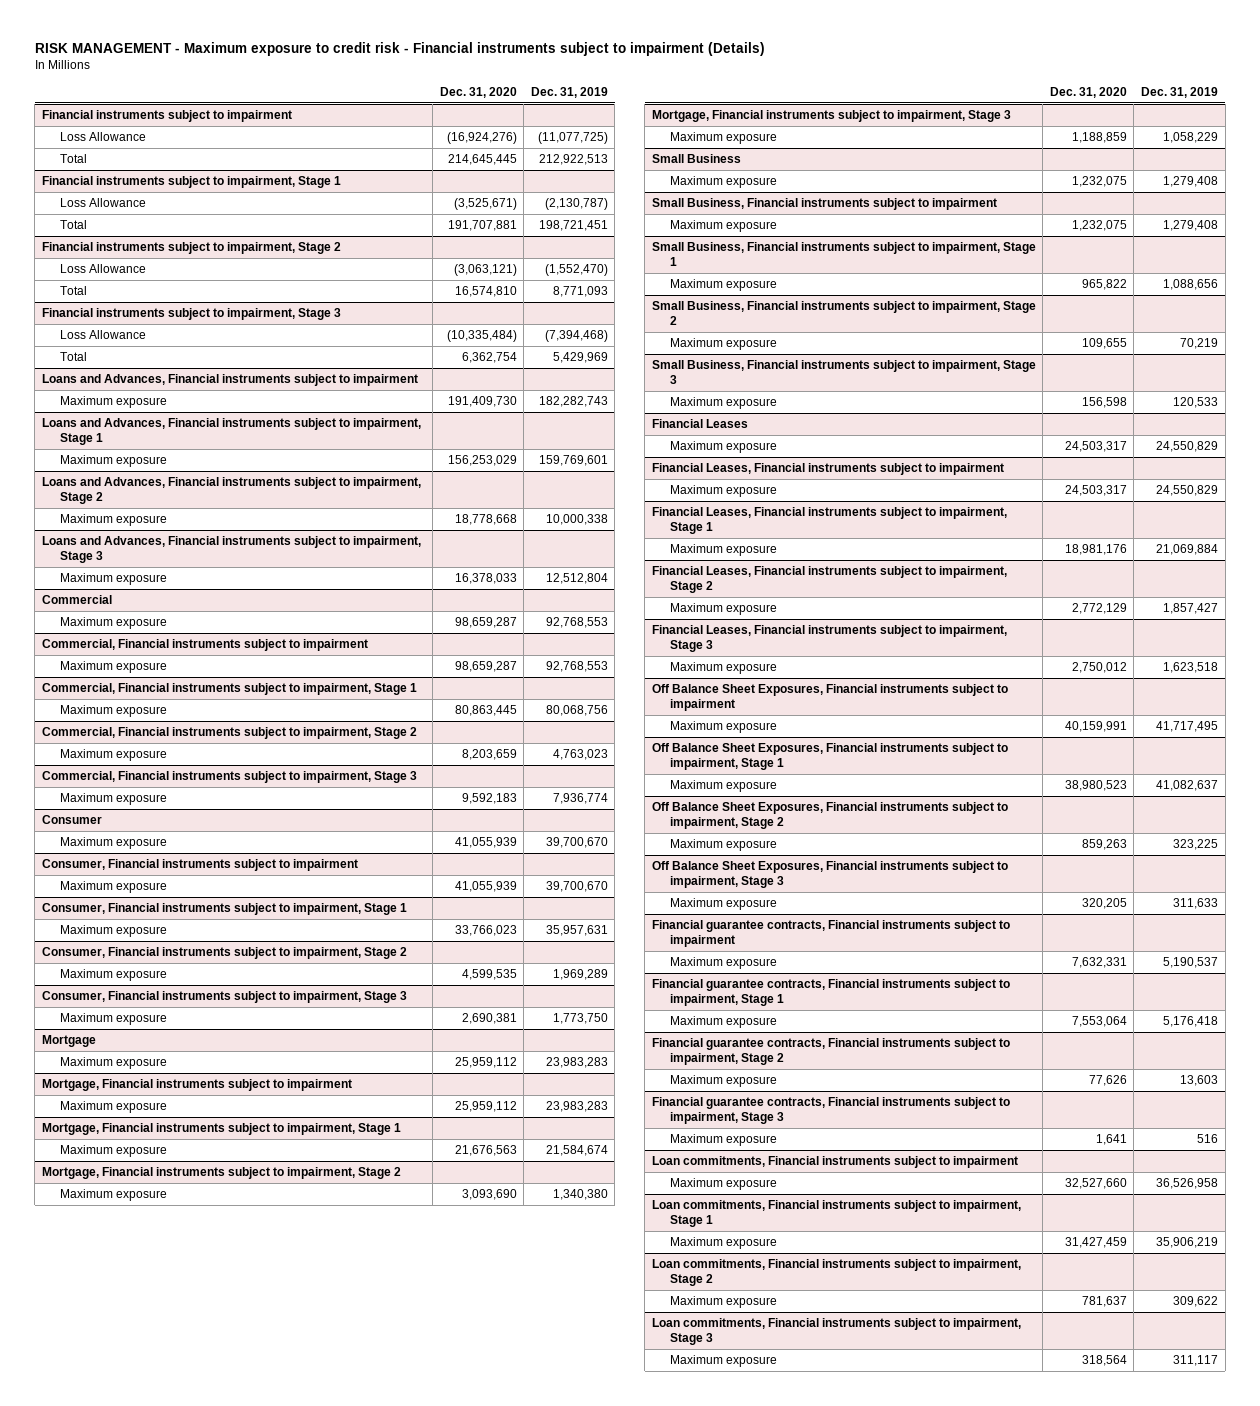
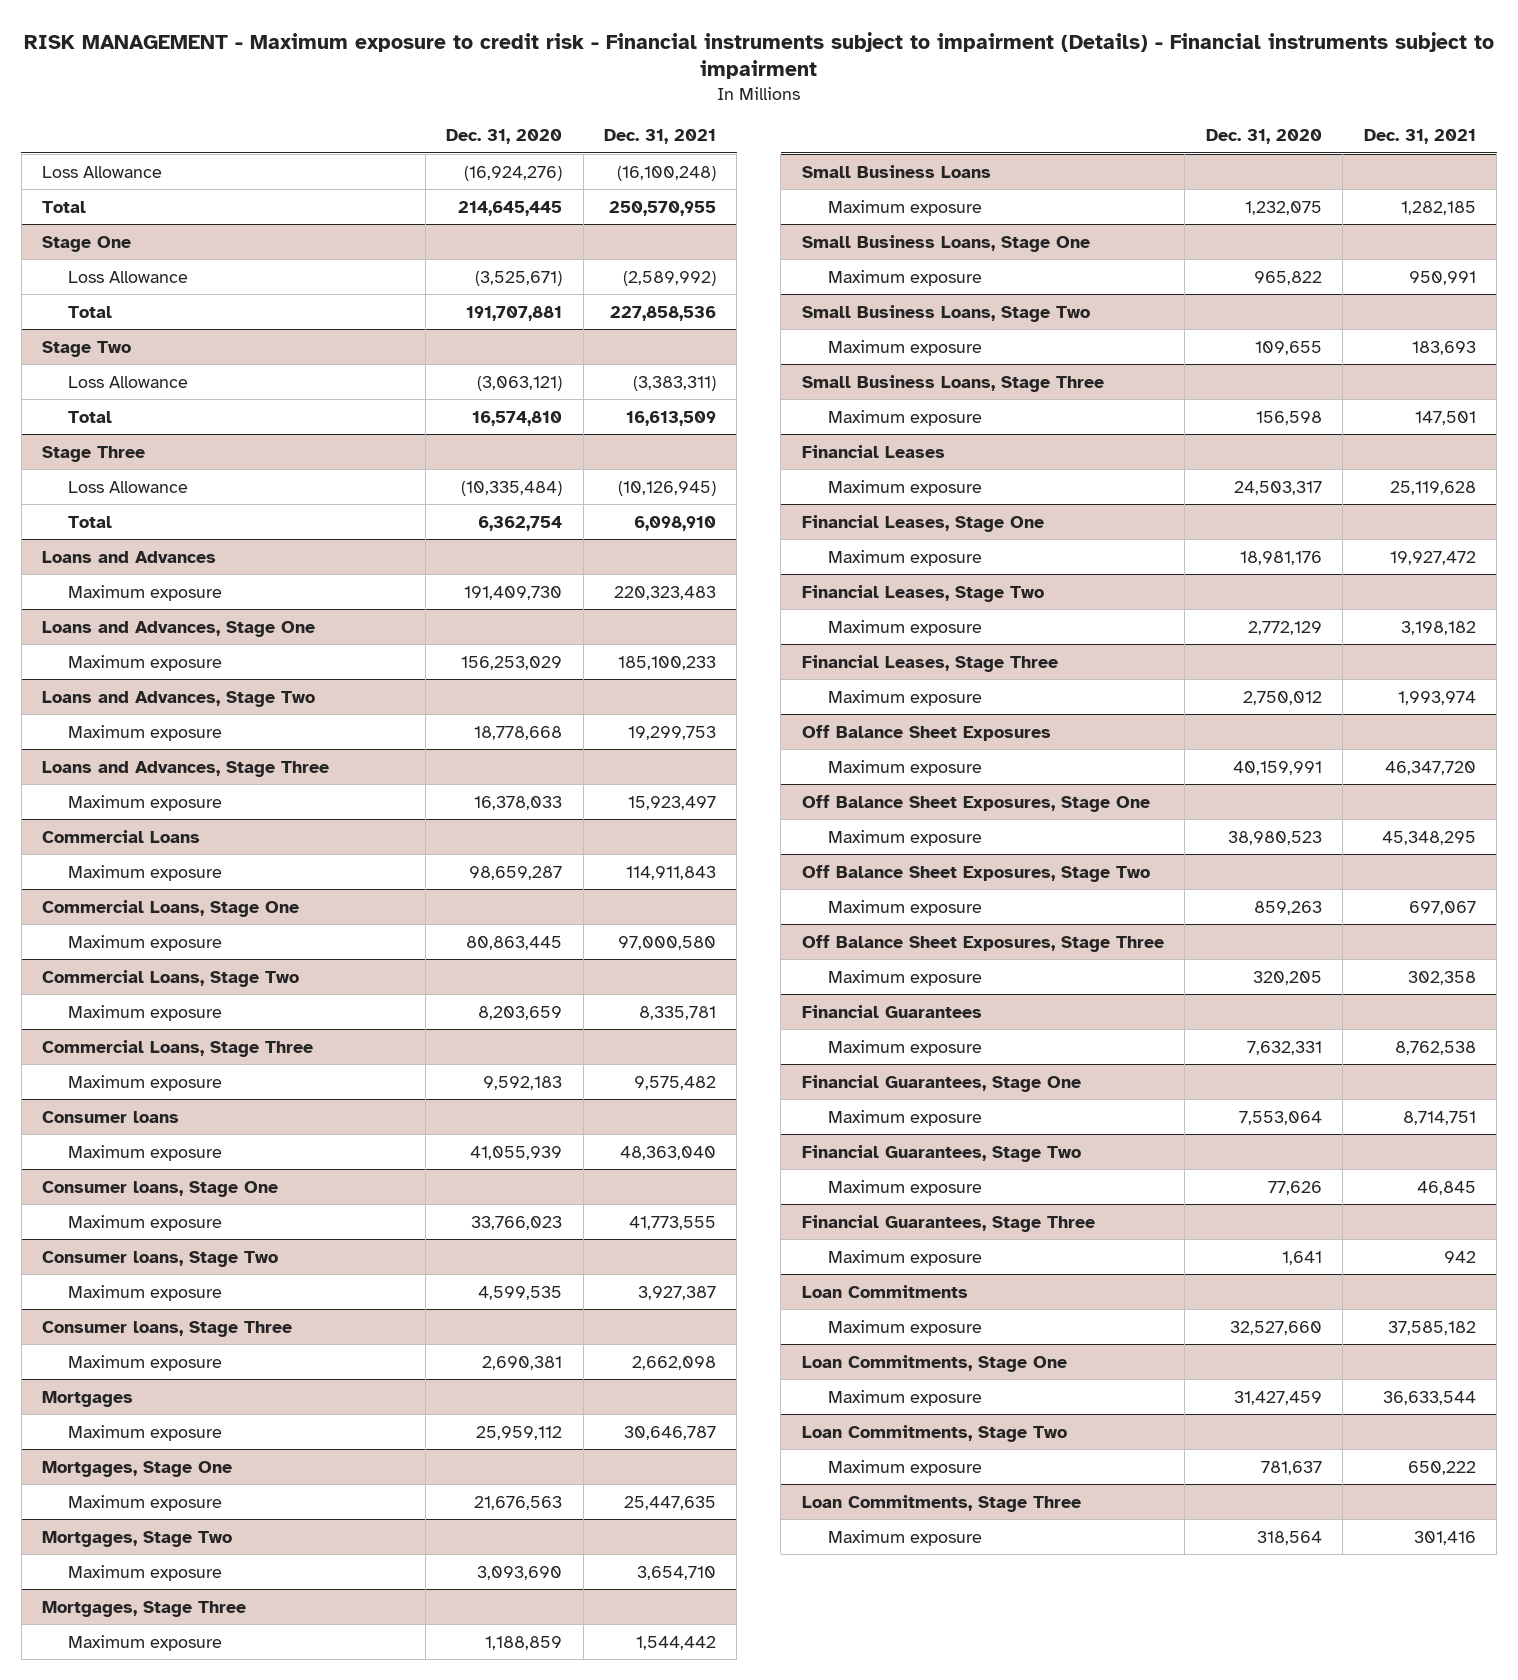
- RISK MANAGEMENT - Maximum exposure to credit risk - Financial instruments subject to impairment (Details)
+ RISK MANAGEMENT - Maximum exposure to credit risk - Financial instruments subject to impairment (Details) - Financial instruments subject to impairment
- | Dec. 31, 2020 | Dec. 31, 2019
+ | Dec. 31, 2020 | Dec. 31, 2021
- Financial instruments subject to impairment
- Financial instruments subject to impairment, Stage 1
+ Stage One
- Financial instruments subject to impairment, Stage 2
+ Stage Two
- Financial instruments subject to impairment, Stage 3
+ Stage Three
- Loans and Advances, Financial instruments subject to impairment
+ Loans and Advances
- Loans and Advances, Financial instruments subject to impairment, Stage 1
+ Loans and Advances, Stage One
- Loans and Advances, Financial instruments subject to impairment, Stage 2
+ Loans and Advances, Stage Two
- Loans and Advances, Financial instruments subject to impairment, Stage 3
+ Loans and Advances, Stage Three
- Commercial
- Maximum exposure | 98,659,287 | 92,768,553
- Commercial, Financial instruments subject to impairment
+ Commercial Loans
- Commercial, Financial instruments subject to impairment, Stage 1
+ Commercial Loans, Stage One
- Commercial, Financial instruments subject to impairment, Stage 2
+ Commercial Loans, Stage Two
- Commercial, Financial instruments subject to impairment, Stage 3
+ Commercial Loans, Stage Three
- Consumer
- Maximum exposure | 41,055,939 | 39,700,670
- Consumer, Financial instruments subject to impairment
+ Consumer loans
- Consumer, Financial instruments subject to impairment, Stage 1
+ Consumer loans, Stage One
- Consumer, Financial instruments subject to impairment, Stage 2
+ Consumer loans, Stage Two
- Consumer, Financial instruments subject to impairment, Stage 3
+ Consumer loans, Stage Three
- Mortgage
- Maximum exposure | 25,959,112 | 23,983,283
- Mortgage, Financial instruments subject to impairment
+ Mortgages
- Mortgage, Financial instruments subject to impairment, Stage 1
+ Mortgages, Stage One
- Mortgage, Financial instruments subject to impairment, Stage 2
+ Mortgages, Stage Two
- Mortgage, Financial instruments subject to impairment, Stage 3
+ Mortgages, Stage Three
- Small Business
- Maximum exposure | 1,232,075 | 1,279,408
- Small Business, Financial instruments subject to impairment
+ Small Business Loans
- Small Business, Financial instruments subject to impairment, Stage 1
+ Small Business Loans, Stage One
- Small Business, Financial instruments subject to impairment, Stage 2
+ Small Business Loans, Stage Two
- Small Business, Financial instruments subject to impairment, Stage 3
+ Small Business Loans, Stage Three
- Financial Leases, Financial instruments subject to impairment
- Maximum exposure | 24,503,317 | 24,550,829
- Financial Leases, Financial instruments subject to impairment, Stage 1
+ Financial Leases, Stage One
- Financial Leases, Financial instruments subject to impairment, Stage 2
+ Financial Leases, Stage Two
- Financial Leases, Financial instruments subject to impairment, Stage 3
+ Financial Leases, Stage Three
- Off Balance Sheet Exposures, Financial instruments subject to impairment
+ Off Balance Sheet Exposures
- Off Balance Sheet Exposures, Financial instruments subject to impairment, Stage 1
+ Off Balance Sheet Exposures, Stage One
- Off Balance Sheet Exposures, Financial instruments subject to impairment, Stage 2
+ Off Balance Sheet Exposures, Stage Two
- Off Balance Sheet Exposures, Financial instruments subject to impairment, Stage 3
+ Off Balance Sheet Exposures, Stage Three
- Financial guarantee contracts, Financial instruments subject to impairment
+ Financial Guarantees
- Financial guarantee contracts, Financial instruments subject to impairment, Stage 1
+ Financial Guarantees, Stage One
- Financial guarantee contracts, Financial instruments subject to impairment, Stage 2
+ Financial Guarantees, Stage Two
- Financial guarantee contracts, Financial instruments subject to impairment, Stage 3
+ Financial Guarantees, Stage Three
- Loan commitments, Financial instruments subject to impairment
+ Loan Commitments
- Loan commitments, Financial instruments subject to impairment, Stage 1
+ Loan Commitments, Stage One
- Loan commitments, Financial instruments subject to impairment, Stage 2
+ Loan Commitments, Stage Two
- Loan commitments, Financial instruments subject to impairment, Stage 3
+ Loan Commitments, Stage Three

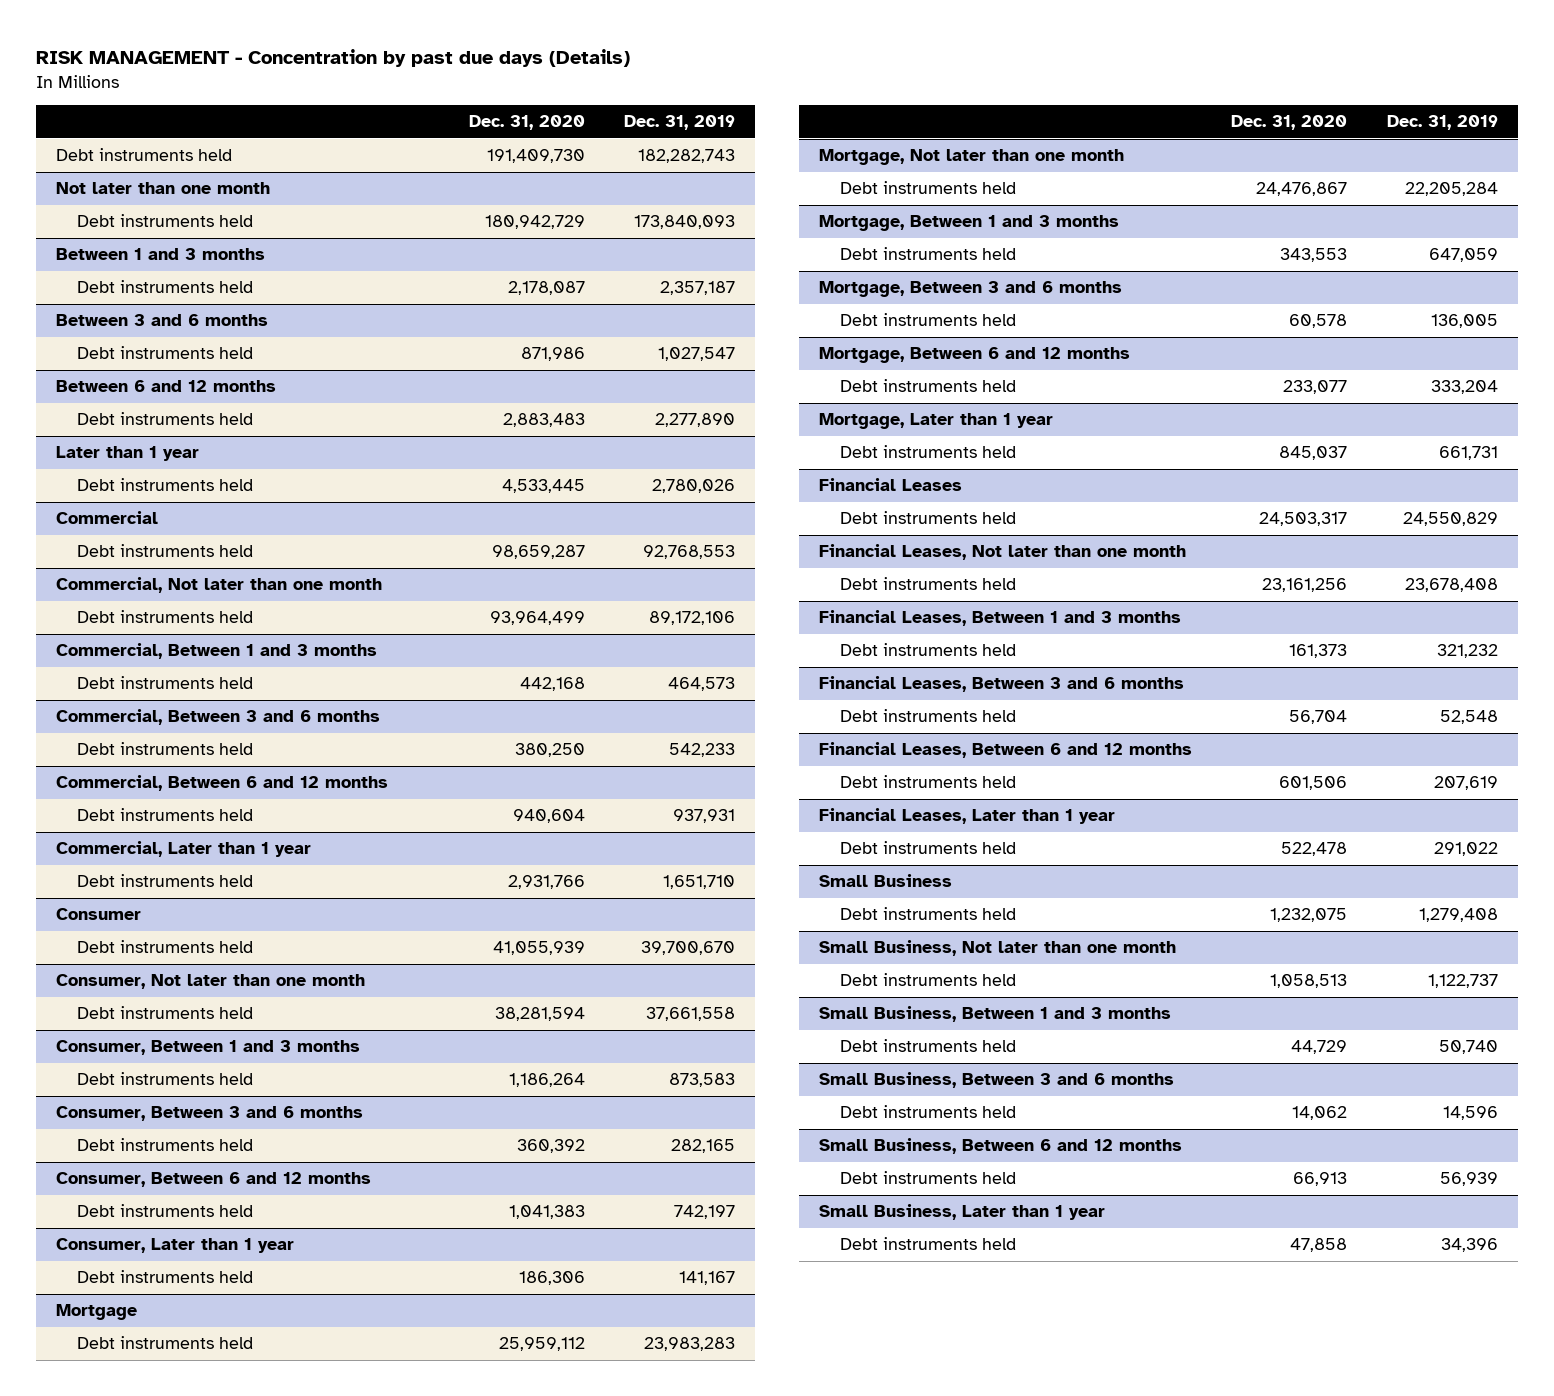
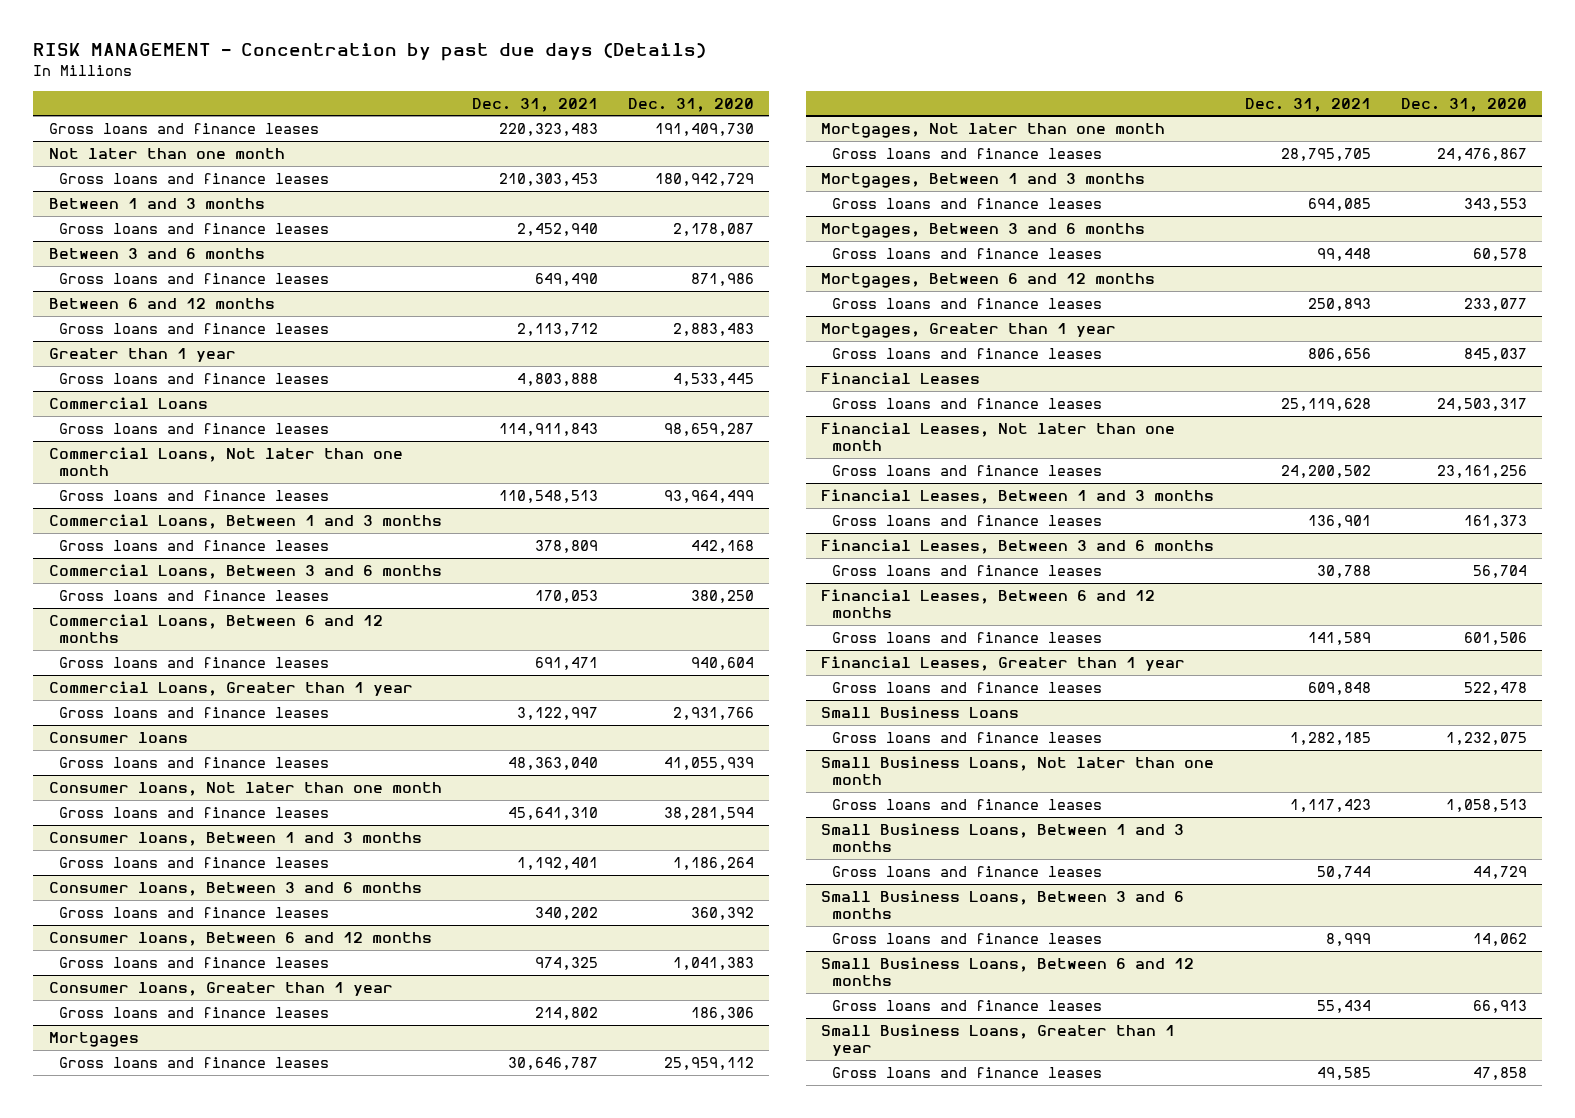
- | Dec. 31, 2020 | Dec. 31, 2019
+ | Dec. 31, 2021 | Dec. 31, 2020
- Debt instruments held | 191,409,730 | 182,282,743
+ Gross loans and finance leases | 220,323,483 | 191,409,730
@ Not later than one month
- Debt instruments held | 180,942,729 | 173,840,093
+ Gross loans and finance leases | 210,303,453 | 180,942,729
@ Between 1 and 3 months
- Debt instruments held | 2,178,087 | 2,357,187
+ Gross loans and finance leases | 2,452,940 | 2,178,087
@ Between 3 and 6 months
- Debt instruments held | 871,986 | 1,027,547
+ Gross loans and finance leases | 649,490 | 871,986
@ Between 6 and 12 months
- Debt instruments held | 2,883,483 | 2,277,890
- Later than 1 year
- Debt instruments held | 4,533,445 | 2,780,026
- Commercial
- Debt instruments held | 98,659,287 | 92,768,553
- Commercial, Not later than one month
- Debt instruments held | 93,964,499 | 89,172,106
- Commercial, Between 1 and 3 months
- Debt instruments held | 442,168 | 464,573
- Commercial, Between 3 and 6 months
- Debt instruments held | 380,250 | 542,233
- Commercial, Between 6 and 12 months
- Debt instruments held | 940,604 | 937,931
- Commercial, Later than 1 year
- Debt instruments held | 2,931,766 | 1,651,710
- Consumer
- Debt instruments held | 41,055,939 | 39,700,670
- Consumer, Not later than one month
- Debt instruments held | 38,281,594 | 37,661,558
- Consumer, Between 1 and 3 months
- Debt instruments held | 1,186,264 | 873,583
- Consumer, Between 3 and 6 months
- Debt instruments held | 360,392 | 282,165
- Consumer, Between 6 and 12 months
- Debt instruments held | 1,041,383 | 742,197
- Consumer, Later than 1 year
- Debt instruments held | 186,306 | 141,167
- Mortgage
- Debt instruments held | 25,959,112 | 23,983,283
- Mortgage, Not later than one month
- Debt instruments held | 24,476,867 | 22,205,284
- Mortgage, Between 1 and 3 months
- Debt instruments held | 343,553 | 647,059
- Mortgage, Between 3 and 6 months
- Debt instruments held | 60,578 | 136,005
- Mortgage, Between 6 and 12 months
- Debt instruments held | 233,077 | 333,204
- Mortgage, Later than 1 year
- Debt instruments held | 845,037 | 661,731
@ Between 6 and 12 months
+ Gross loans and finance leases | 2,113,712 | 2,883,483
+ Greater than 1 year
+ Gross loans and finance leases | 4,803,888 | 4,533,445
+ Commercial Loans
+ Gross loans and finance leases | 114,911,843 | 98,659,287
+ Commercial Loans, Not later than one month
+ Gross loans and finance leases | 110,548,513 | 93,964,499
+ Commercial Loans, Between 1 and 3 months
+ Gross loans and finance leases | 378,809 | 442,168
+ Commercial Loans, Between 3 and 6 months
+ Gross loans and finance leases | 170,053 | 380,250
+ Commercial Loans, Between 6 and 12 months
+ Gross loans and finance leases | 691,471 | 940,604
+ Commercial Loans, Greater than 1 year
+ Gross loans and finance leases | 3,122,997 | 2,931,766
+ Consumer loans
+ Gross loans and finance leases | 48,363,040 | 41,055,939
+ Consumer loans, Not later than one month
+ Gross loans and finance leases | 45,641,310 | 38,281,594
+ Consumer loans, Between 1 and 3 months
+ Gross loans and finance leases | 1,192,401 | 1,186,264
+ Consumer loans, Between 3 and 6 months
+ Gross loans and finance leases | 340,202 | 360,392
+ Consumer loans, Between 6 and 12 months
+ Gross loans and finance leases | 974,325 | 1,041,383
+ Consumer loans, Greater than 1 year
+ Gross loans and finance leases | 214,802 | 186,306
+ Mortgages
+ Gross loans and finance leases | 30,646,787 | 25,959,112
+ Mortgages, Not later than one month
+ Gross loans and finance leases | 28,795,705 | 24,476,867
+ Mortgages, Between 1 and 3 months
+ Gross loans and finance leases | 694,085 | 343,553
+ Mortgages, Between 3 and 6 months
+ Gross loans and finance leases | 99,448 | 60,578
+ Mortgages, Between 6 and 12 months
+ Gross loans and finance leases | 250,893 | 233,077
+ Mortgages, Greater than 1 year
+ Gross loans and finance leases | 806,656 | 845,037
@ Financial Leases
- Debt instruments held | 24,503,317 | 24,550,829
+ Gross loans and finance leases | 25,119,628 | 24,503,317
@ Financial Leases, Not later than one month
- Debt instruments held | 23,161,256 | 23,678,408
+ Gross loans and finance leases | 24,200,502 | 23,161,256
@ Financial Leases, Between 1 and 3 months
- Debt instruments held | 161,373 | 321,232
+ Gross loans and finance leases | 136,901 | 161,373
@ Financial Leases, Between 3 and 6 months
- Debt instruments held | 56,704 | 52,548
+ Gross loans and finance leases | 30,788 | 56,704
@ Financial Leases, Between 6 and 12 months
- Debt instruments held | 601,506 | 207,619
- Financial Leases, Later than 1 year
- Debt instruments held | 522,478 | 291,022
- Small Business
- Debt instruments held | 1,232,075 | 1,279,408
- Small Business, Not later than one month
- Debt instruments held | 1,058,513 | 1,122,737
- Small Business, Between 1 and 3 months
- Debt instruments held | 44,729 | 50,740
- Small Business, Between 3 and 6 months
- Debt instruments held | 14,062 | 14,596
- Small Business, Between 6 and 12 months
- Debt instruments held | 66,913 | 56,939
- Small Business, Later than 1 year
- Debt instruments held | 47,858 | 34,396
@ Financial Leases, Between 6 and 12 months
+ Gross loans and finance leases | 141,589 | 601,506
+ Financial Leases, Greater than 1 year
+ Gross loans and finance leases | 609,848 | 522,478
+ Small Business Loans
+ Gross loans and finance leases | 1,282,185 | 1,232,075
+ Small Business Loans, Not later than one month
+ Gross loans and finance leases | 1,117,423 | 1,058,513
+ Small Business Loans, Between 1 and 3 months
+ Gross loans and finance leases | 50,744 | 44,729
+ Small Business Loans, Between 3 and 6 months
+ Gross loans and finance leases | 8,999 | 14,062
+ Small Business Loans, Between 6 and 12 months
+ Gross loans and finance leases | 55,434 | 66,913
+ Small Business Loans, Greater than 1 year
+ Gross loans and finance leases | 49,585 | 47,858

